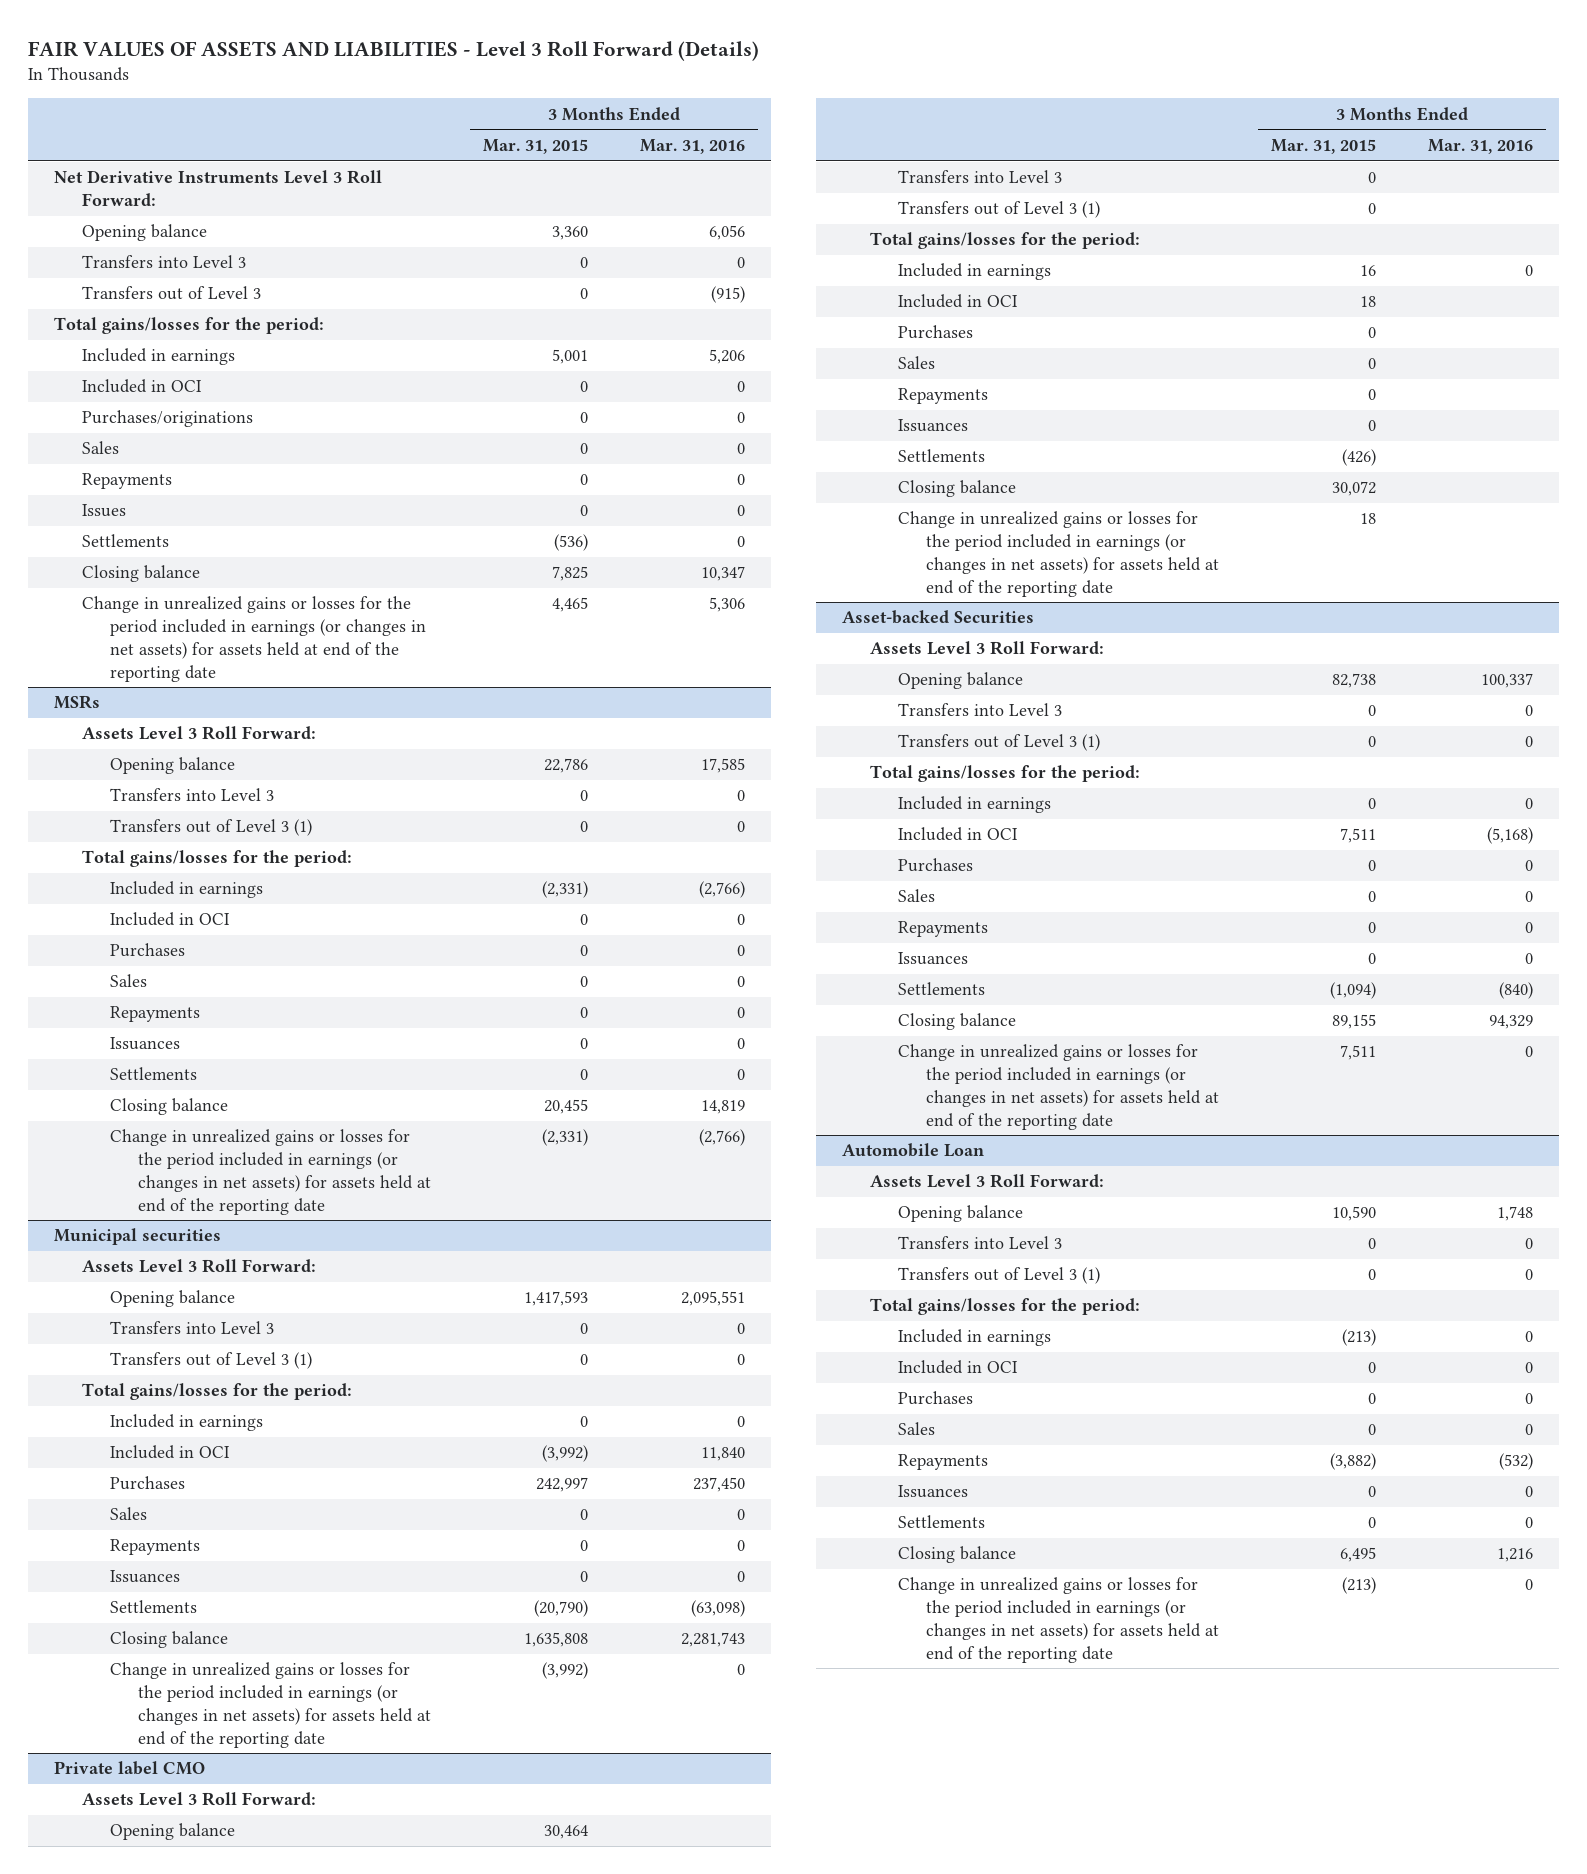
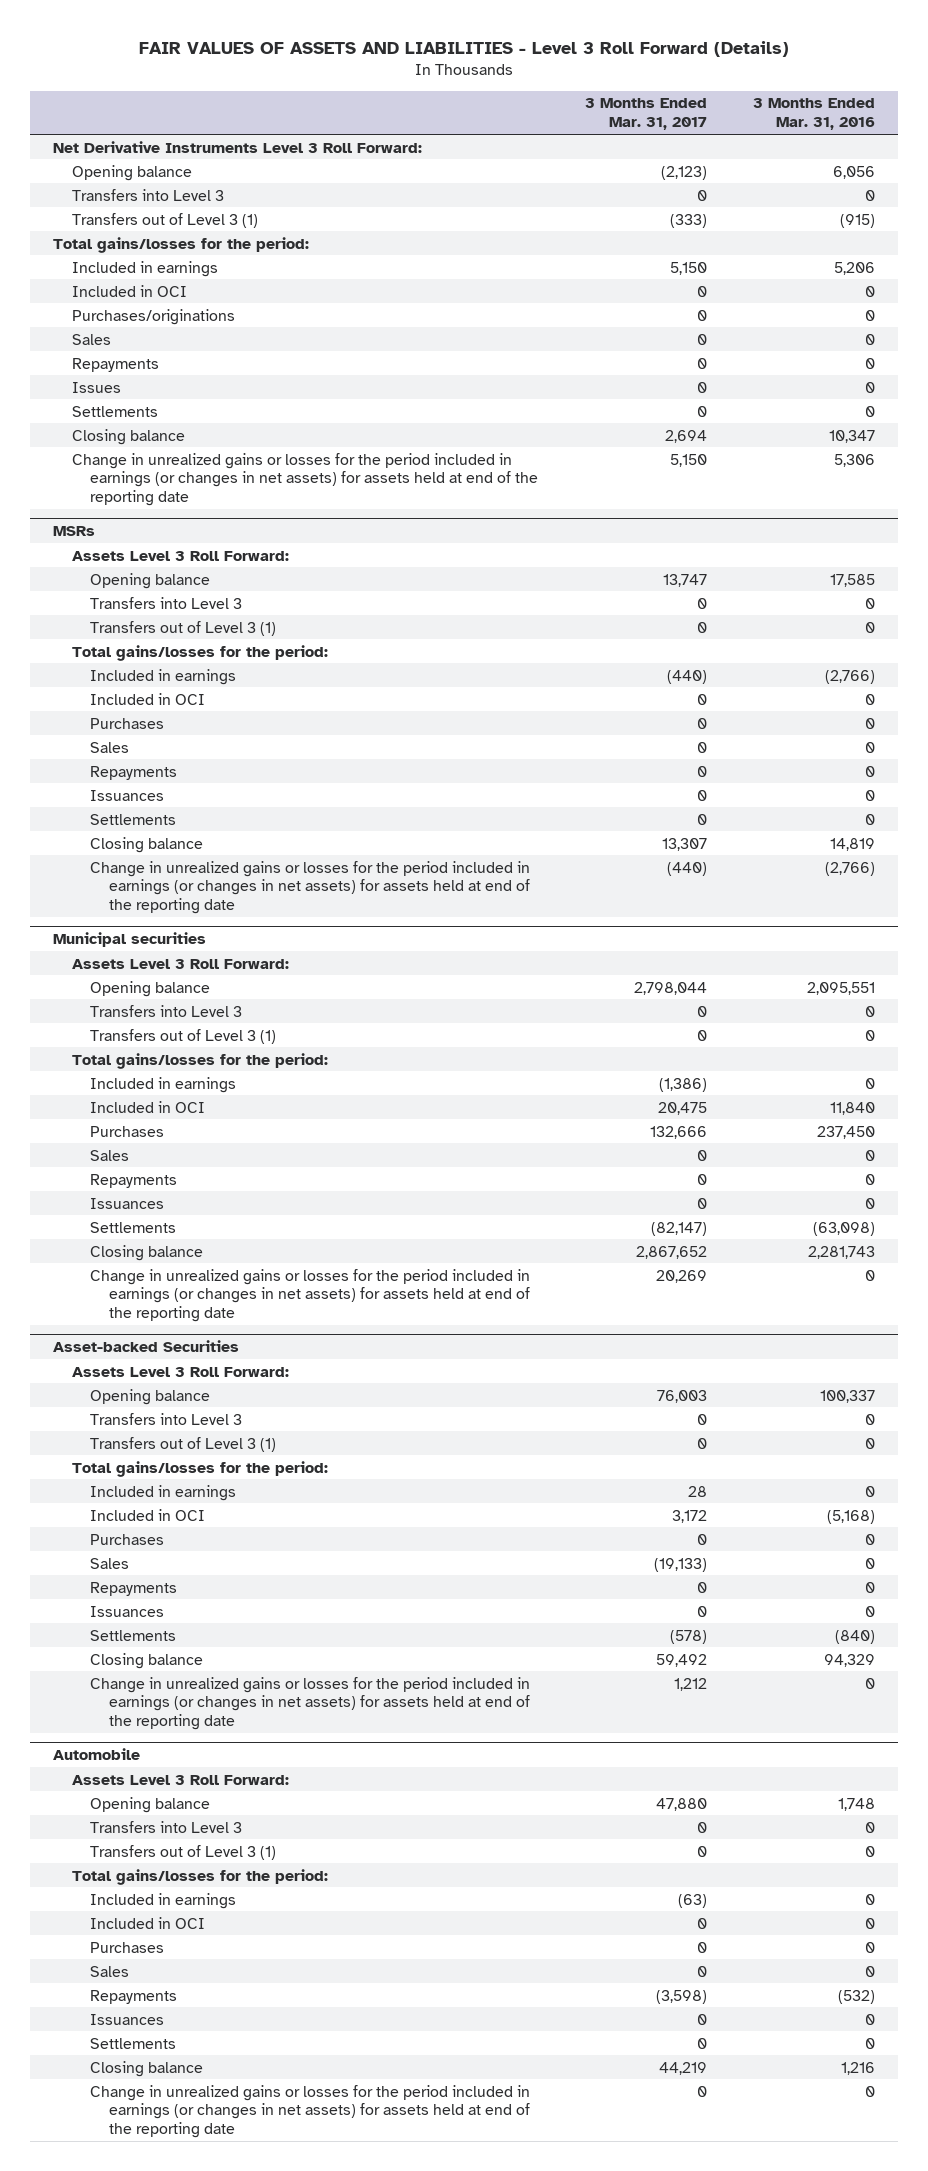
- | 3 Months Ended Mar. 31, 2015 | 3 Months Ended Mar. 31, 2016
+ | 3 Months Ended Mar. 31, 2017 | 3 Months Ended Mar. 31, 2016
- Transfers out of Level 3 | 0 | (915)
+ Transfers out of Level 3 (1) | (333) | (915)
- Private label CMO
- Assets Level 3 Roll Forward:
- Opening balance | 30,464 |
- Transfers into Level 3 | 0 |
- Transfers out of Level 3 (1) | 0 |
- Total gains/losses for the period:
- Included in earnings | 16 | 0
- Included in OCI | 18 |
- Purchases | 0 |
- Sales | 0 |
- Repayments | 0 |
- Issuances | 0 |
- Settlements | (426) |
- Closing balance | 30,072 |
- Change in unrealized gains or losses for the period included in earnings (or changes in net assets) for assets held at end of the reporting date | 18 |
- Automobile Loan
+ Automobile

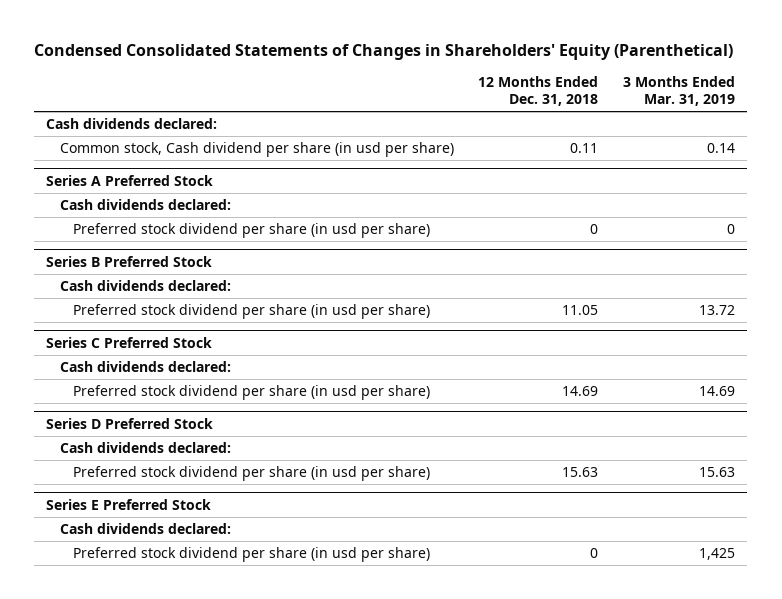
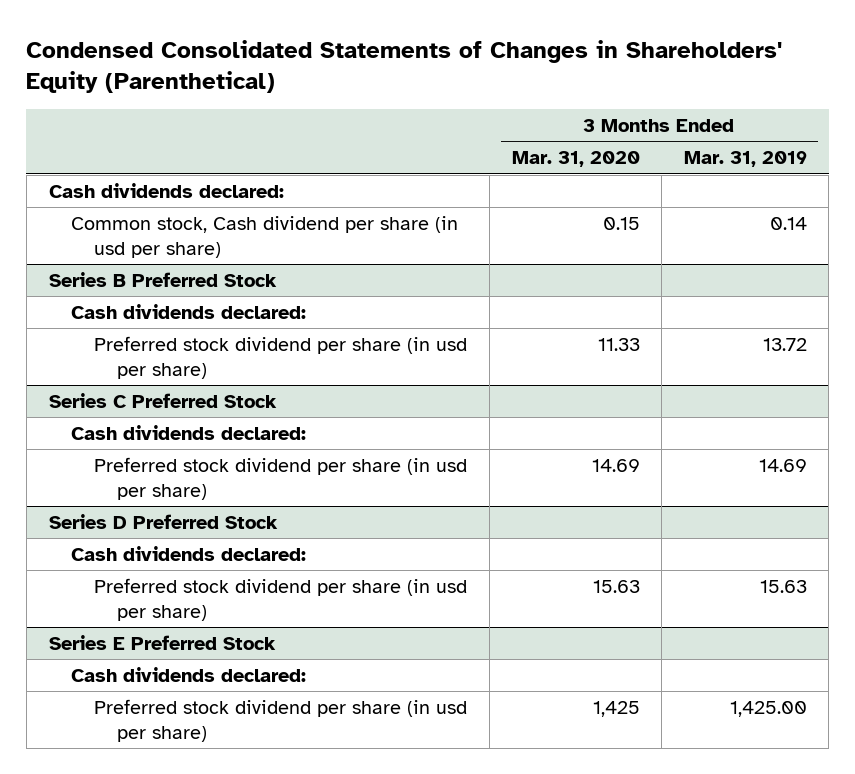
- | 12 Months Ended Dec. 31, 2018 | 3 Months Ended Mar. 31, 2019
+ | 3 Months Ended Mar. 31, 2020 | 3 Months Ended Mar. 31, 2019
- Series A Preferred Stock
- Cash dividends declared:
- Preferred stock dividend per share (in usd per share) | 0 | 0
@ Series E Preferred Stock
- Preferred stock dividend per share (in usd per share) | 0 | 1,425
+ Preferred stock dividend per share (in usd per share) | 1,425 | 1,425.00

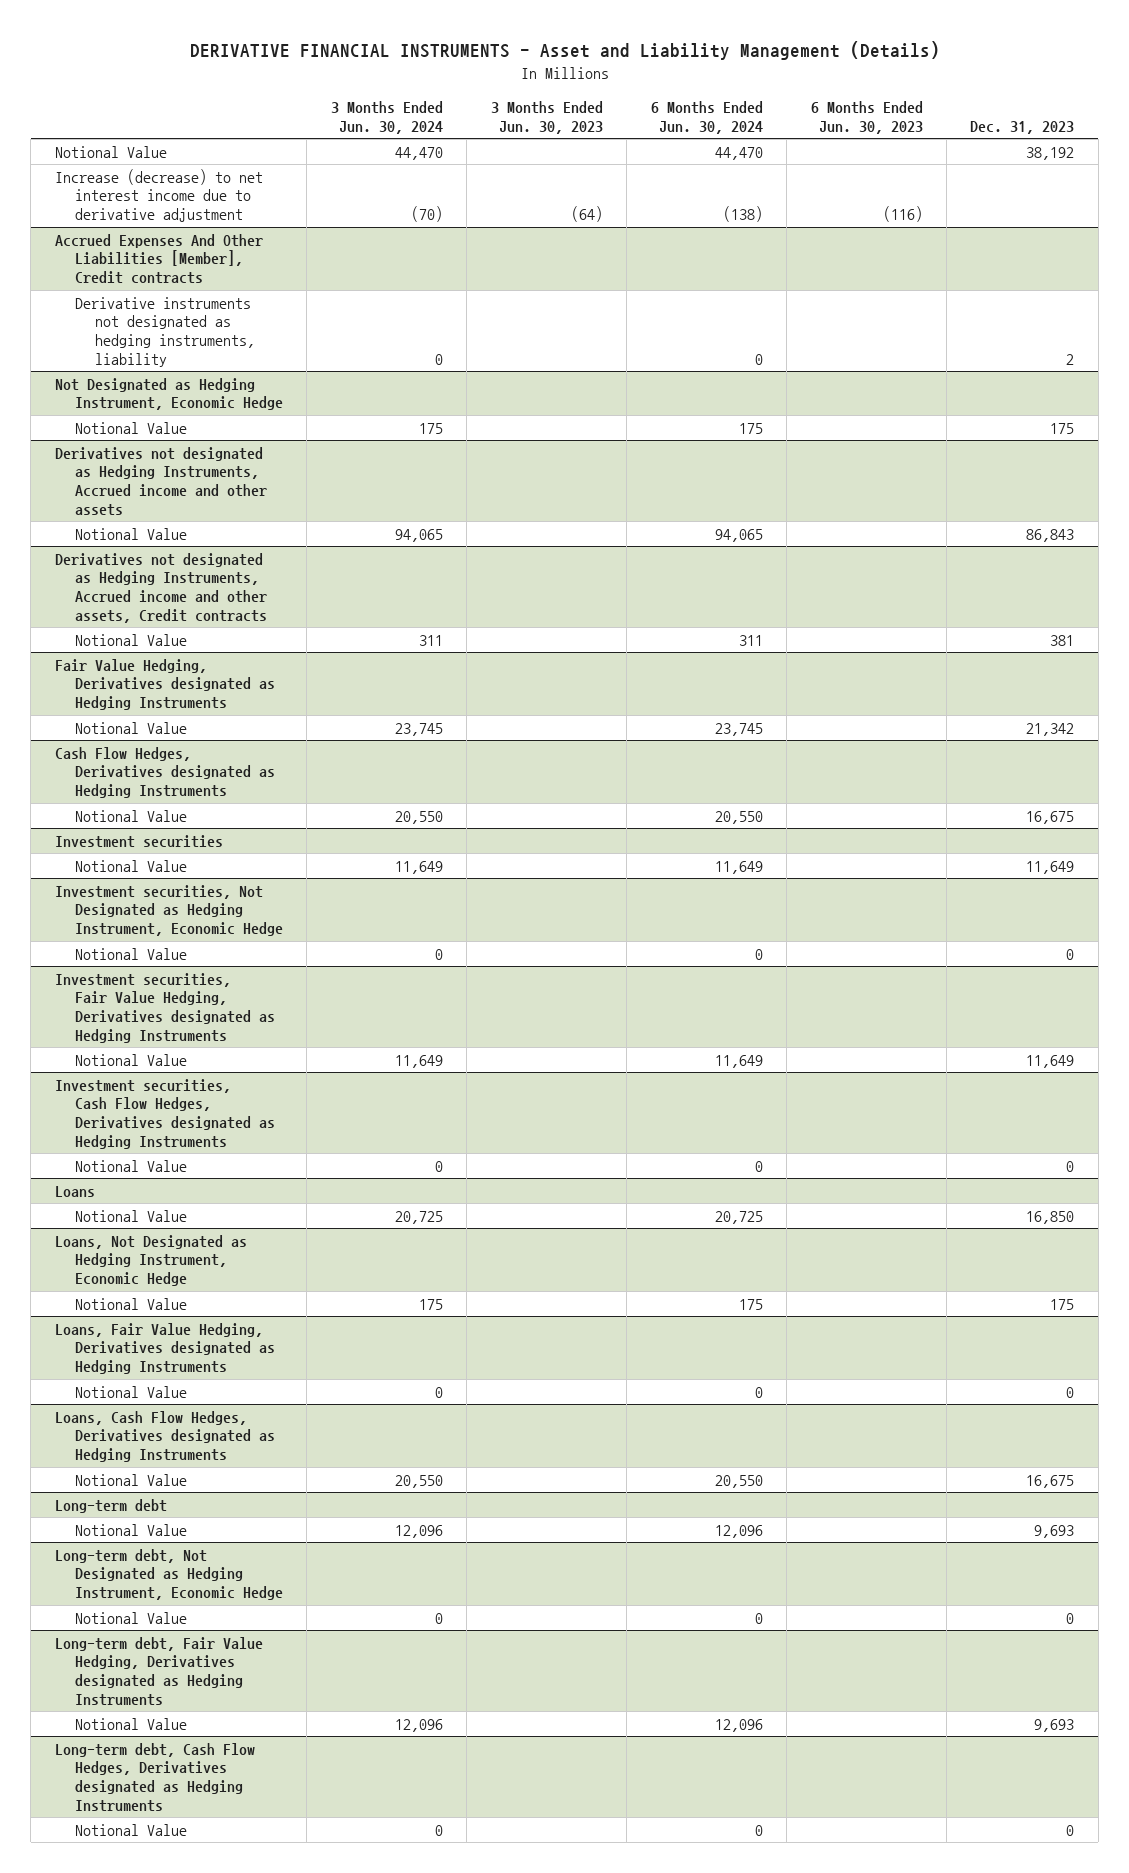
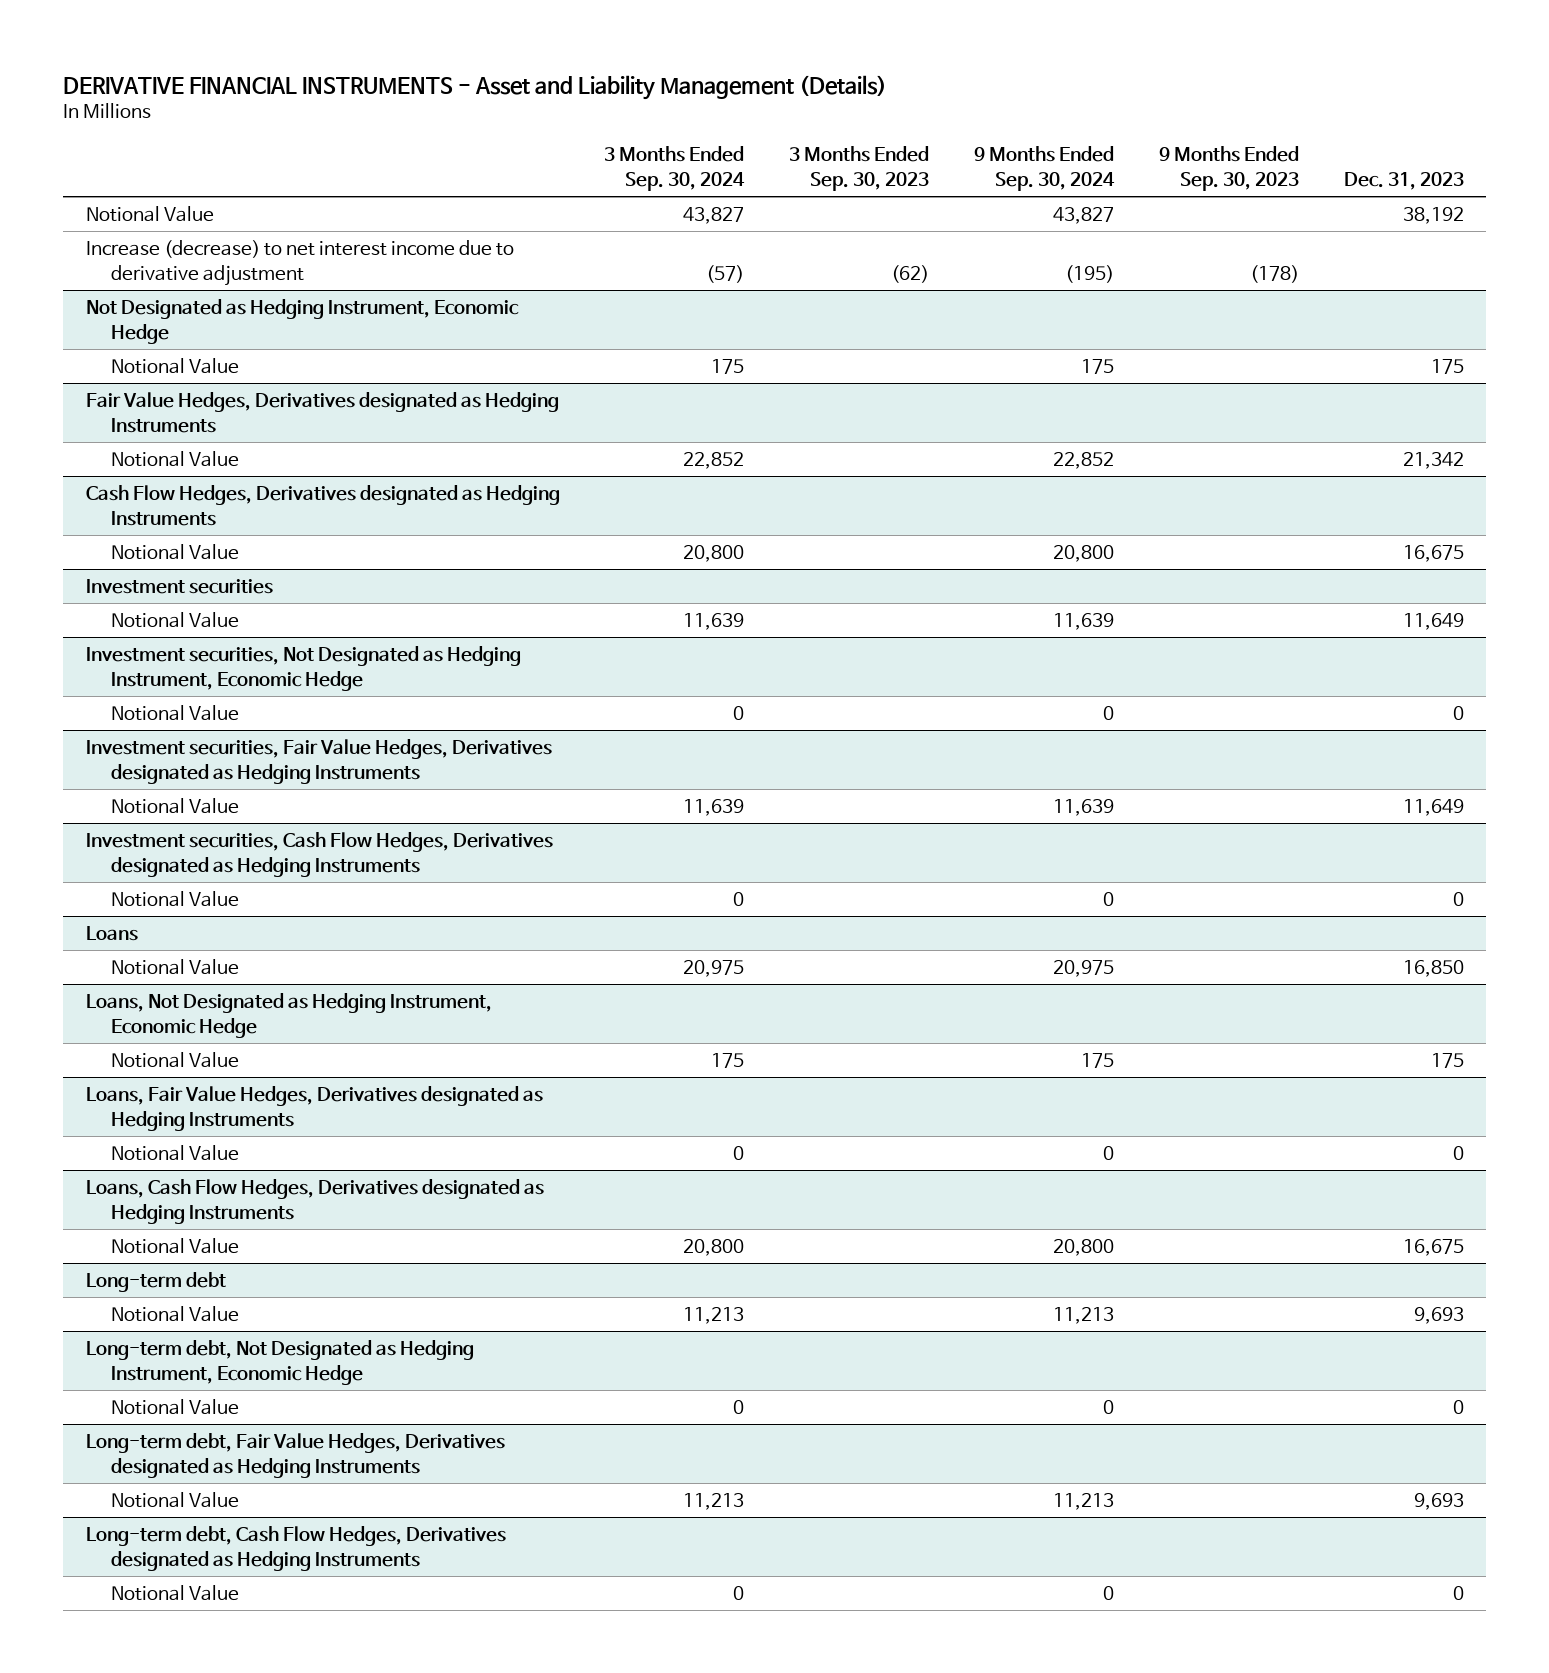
- | 3 Months Ended Jun. 30, 2024 | 3 Months Ended Jun. 30, 2023 | 6 Months Ended Jun. 30, 2024 | 6 Months Ended Jun. 30, 2023 | Dec. 31, 2023
+ | 3 Months Ended Sep. 30, 2024 | 3 Months Ended Sep. 30, 2023 | 9 Months Ended Sep. 30, 2024 | 9 Months Ended Sep. 30, 2023 | Dec. 31, 2023
- Accrued Expenses And Other Liabilities [Member], Credit contracts
- Derivative instruments not designated as hedging instruments, liability | 0 | | 0 | | 2
- Derivatives not designated as Hedging Instruments, Accrued income and other assets
- Notional Value | 94,065 | | 94,065 | | 86,843
- Derivatives not designated as Hedging Instruments, Accrued income and other assets, Credit contracts
- Notional Value | 311 | | 311 | | 381
- Fair Value Hedging, Derivatives designated as Hedging Instruments
+ Fair Value Hedges, Derivatives designated as Hedging Instruments
- Investment securities, Fair Value Hedging, Derivatives designated as Hedging Instruments
+ Investment securities, Fair Value Hedges, Derivatives designated as Hedging Instruments
- Loans, Fair Value Hedging, Derivatives designated as Hedging Instruments
+ Loans, Fair Value Hedges, Derivatives designated as Hedging Instruments
- Long-term debt, Fair Value Hedging, Derivatives designated as Hedging Instruments
+ Long-term debt, Fair Value Hedges, Derivatives designated as Hedging Instruments

